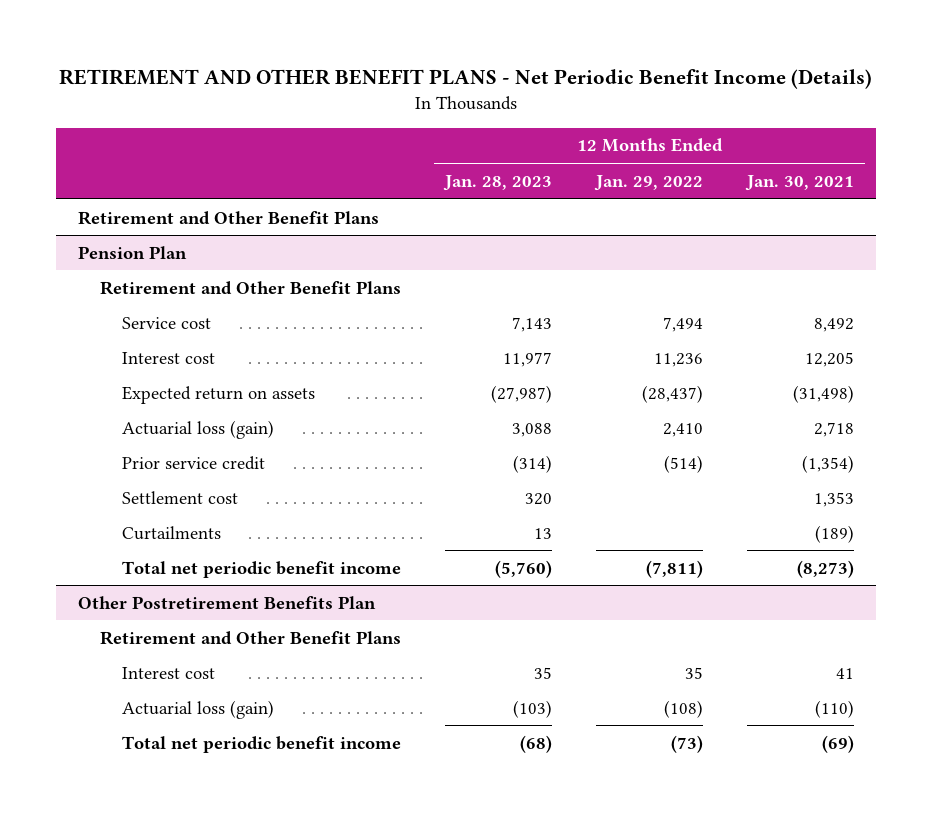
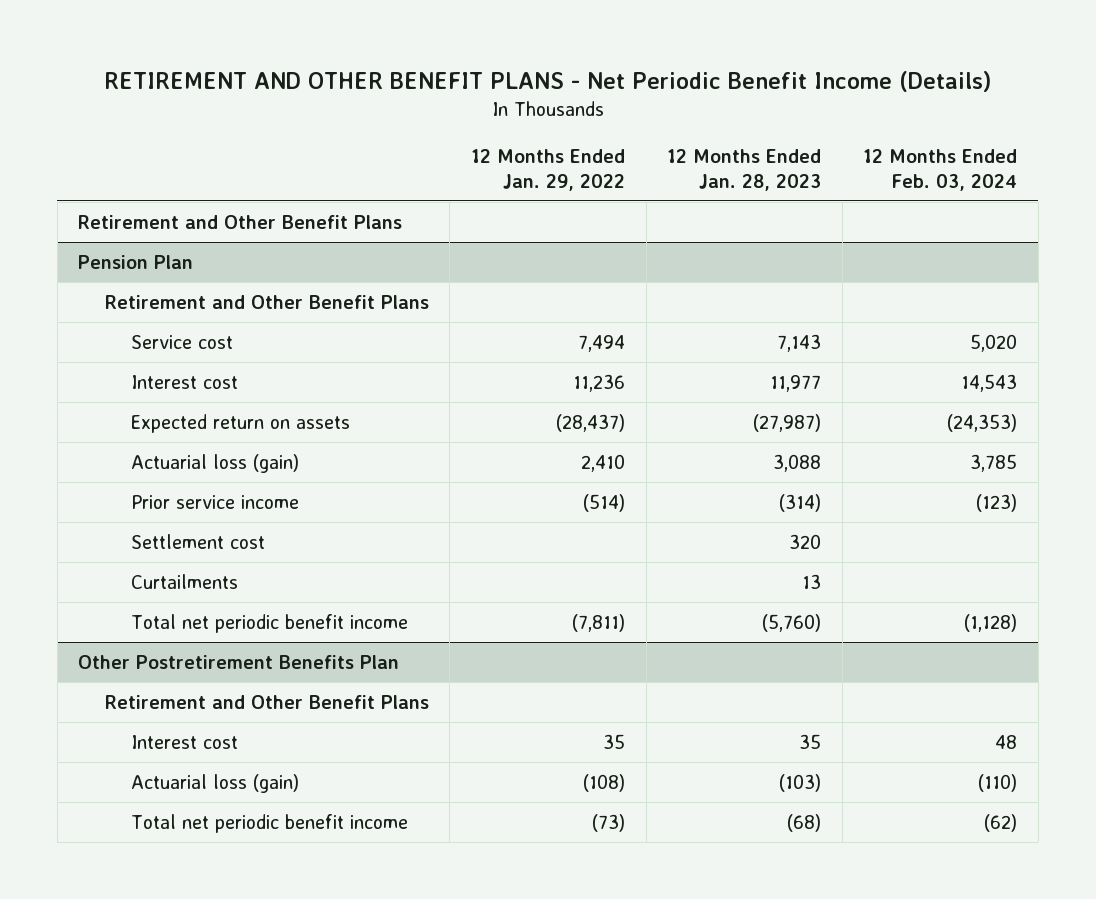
- | 12 Months Ended Jan. 28, 2023 | 12 Months Ended Jan. 29, 2022 | 12 Months Ended Jan. 30, 2021
+ | 12 Months Ended Jan. 29, 2022 | 12 Months Ended Jan. 28, 2023 | 12 Months Ended Feb. 03, 2024
@ Pension Plan
- Prior service credit | (314) | (514) | (1,354)
+ Prior service income | (514) | (314) | (123)

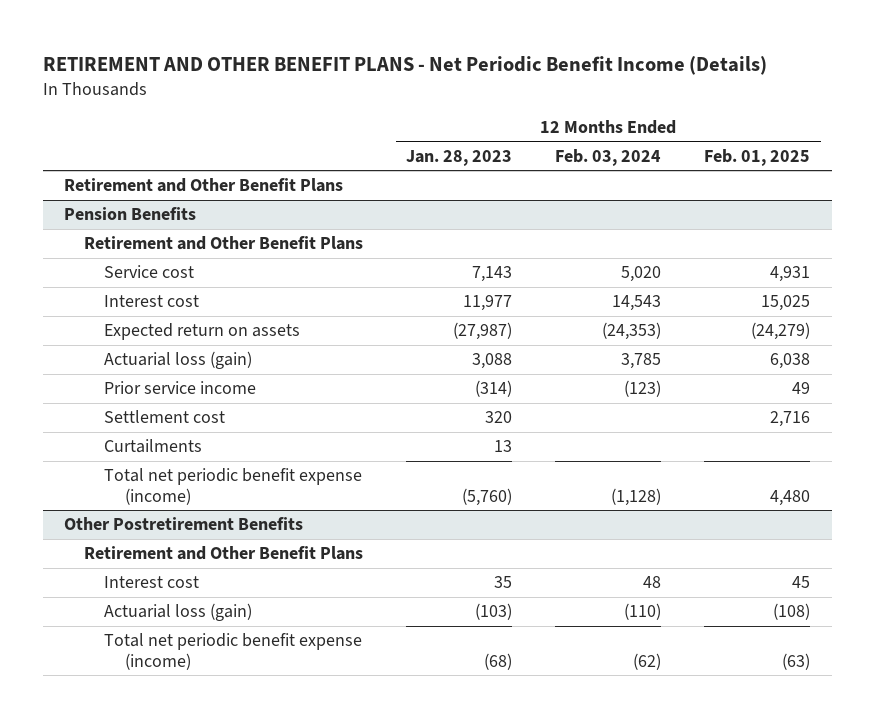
- | 12 Months Ended Jan. 29, 2022 | 12 Months Ended Jan. 28, 2023 | 12 Months Ended Feb. 03, 2024
+ | 12 Months Ended Jan. 28, 2023 | 12 Months Ended Feb. 03, 2024 | 12 Months Ended Feb. 01, 2025
- Pension Plan
+ Pension Benefits
- Total net periodic benefit income | (7,811) | (5,760) | (1,128)
- Other Postretirement Benefits Plan
+ Total net periodic benefit expense (income) | (5,760) | (1,128) | 4,480
+ Other Postretirement Benefits
- Total net periodic benefit income | (73) | (68) | (62)
+ Total net periodic benefit expense (income) | (68) | (62) | (63)

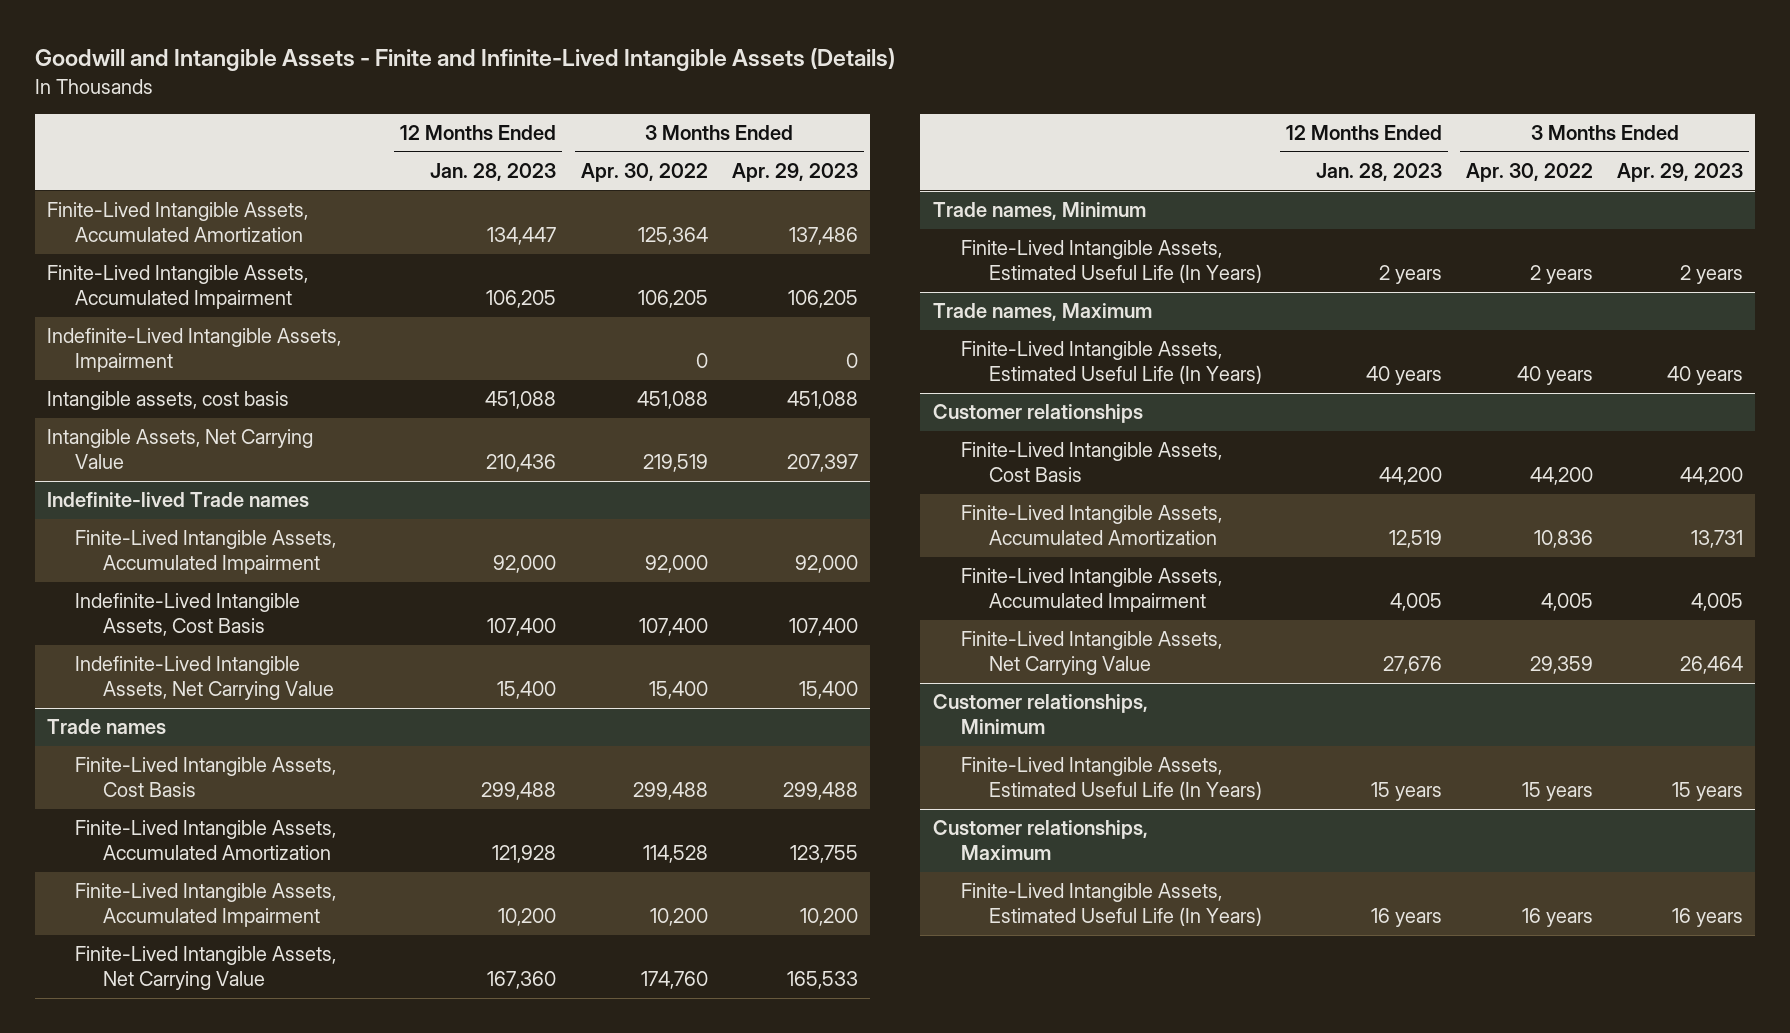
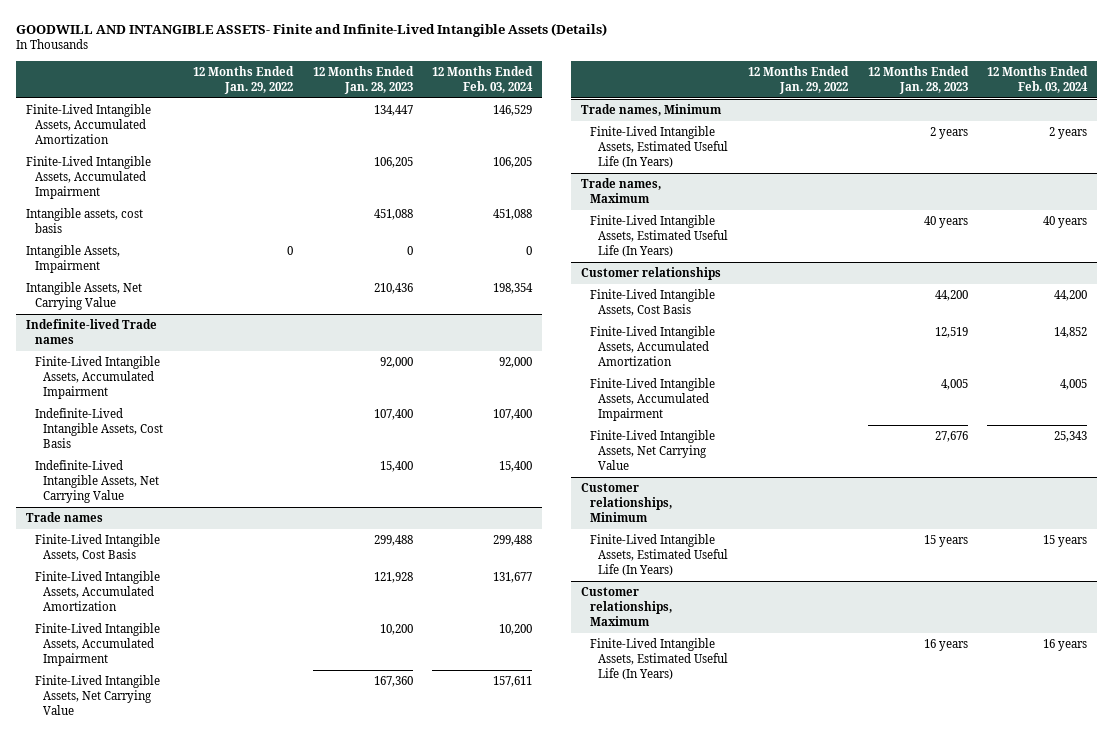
- Goodwill and Intangible Assets - Finite and Infinite-Lived Intangible Assets (Details)
+ GOODWILL AND INTANGIBLE ASSETS- Finite and Infinite-Lived Intangible Assets (Details)
- | 12 Months Ended Jan. 28, 2023 | 3 Months Ended Apr. 30, 2022 | 3 Months Ended Apr. 29, 2023
+ | 12 Months Ended Jan. 29, 2022 | 12 Months Ended Jan. 28, 2023 | 12 Months Ended Feb. 03, 2024
- Indefinite-Lived Intangible Assets, Impairment | | 0 | 0
+ Intangible Assets, Impairment | 0 | 0 | 0

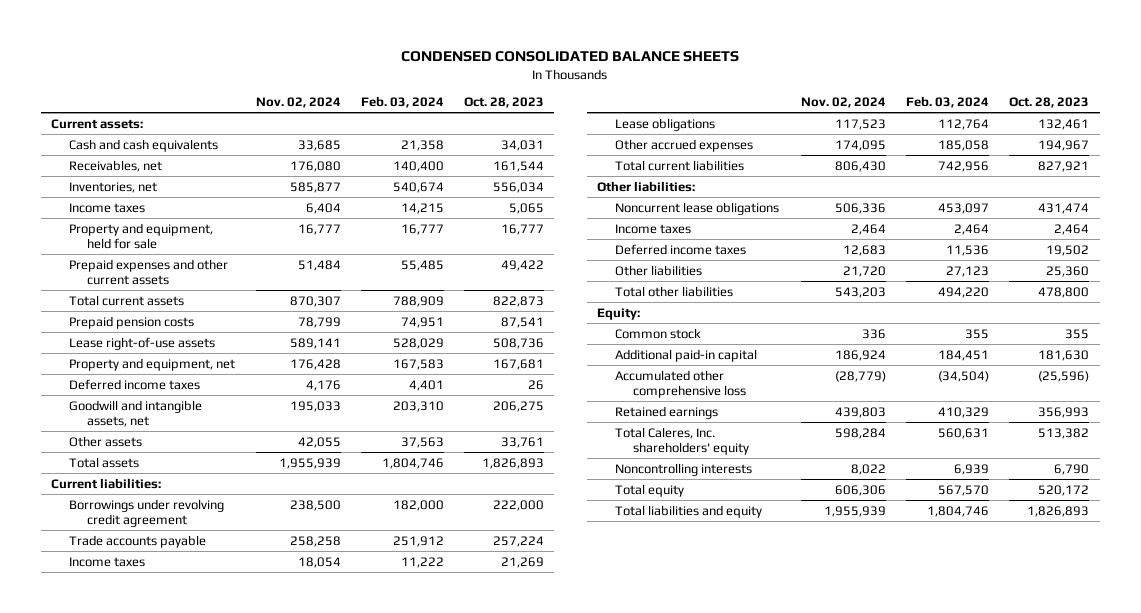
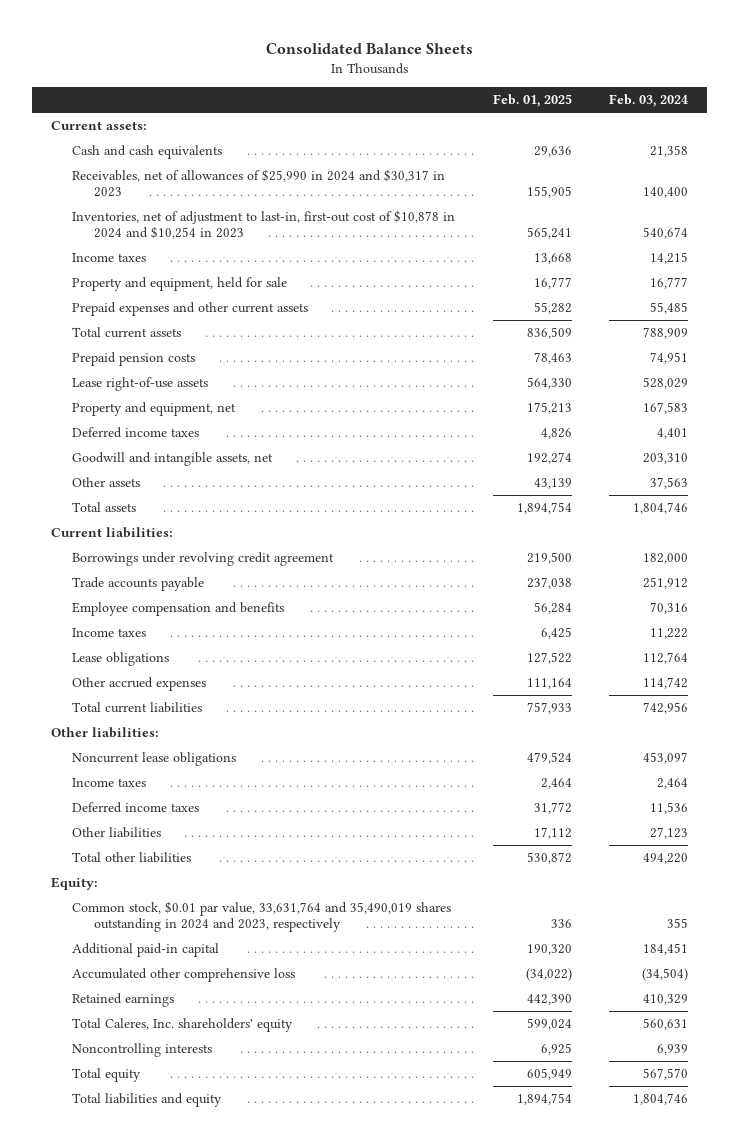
- CONDENSED CONSOLIDATED BALANCE SHEETS
+ Consolidated Balance Sheets
- | Nov. 02, 2024 | Feb. 03, 2024 | Oct. 28, 2023
+ | Feb. 01, 2025 | Feb. 03, 2024
- Receivables, net | 176,080 | 140,400 | 161,544
- Inventories, net | 585,877 | 540,674 | 556,034
+ Receivables, net of allowances of $25,990 in 2024 and $30,317 in 2023 | 155,905 | 140,400
+ Inventories, net of adjustment to last-in, first-out cost of $10,878 in 2024 and $10,254 in 2023 | 565,241 | 540,674
+ Employee compensation and benefits | 56,284 | 70,316
- Other accrued expenses | 174,095 | 185,058 | 194,967
+ Other accrued expenses | 111,164 | 114,742
- Common stock | 336 | 355 | 355
+ Common stock, $0.01 par value, 33,631,764 and 35,490,019 shares outstanding in 2024 and 2023, respectively | 336 | 355

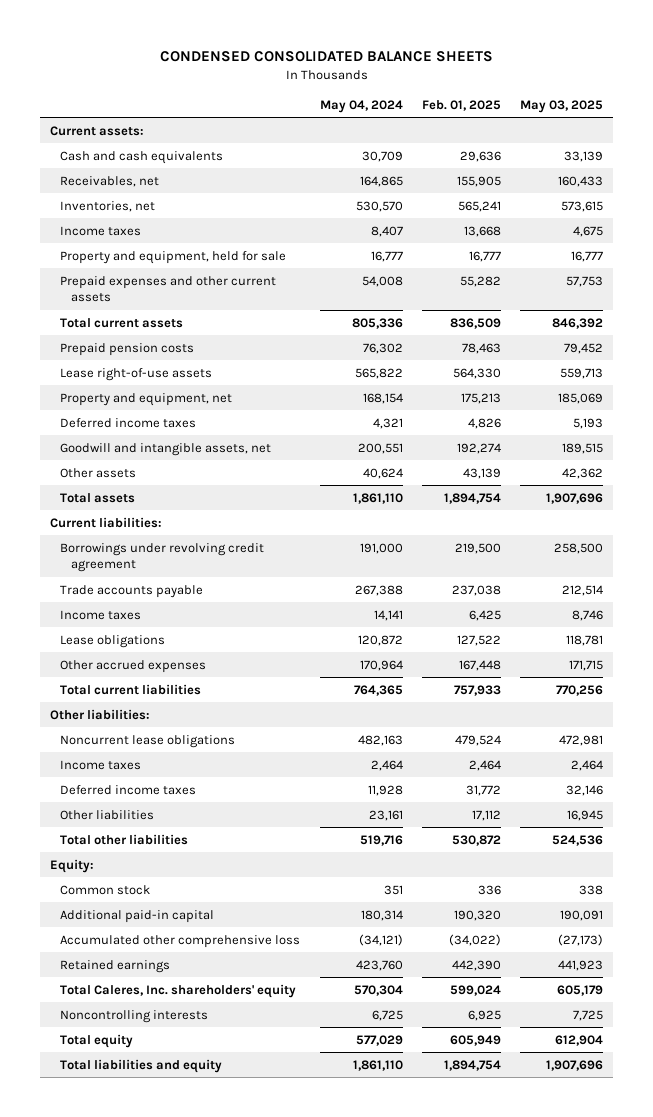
- Consolidated Balance Sheets
+ CONDENSED CONSOLIDATED BALANCE SHEETS
- | Feb. 01, 2025 | Feb. 03, 2024
+ | May 04, 2024 | Feb. 01, 2025 | May 03, 2025
- Receivables, net of allowances of $25,990 in 2024 and $30,317 in 2023 | 155,905 | 140,400
- Inventories, net of adjustment to last-in, first-out cost of $10,878 in 2024 and $10,254 in 2023 | 565,241 | 540,674
+ Receivables, net | 164,865 | 155,905 | 160,433
+ Inventories, net | 530,570 | 565,241 | 573,615
- Employee compensation and benefits | 56,284 | 70,316
- Other accrued expenses | 111,164 | 114,742
+ Other accrued expenses | 170,964 | 167,448 | 171,715
- Common stock, $0.01 par value, 33,631,764 and 35,490,019 shares outstanding in 2024 and 2023, respectively | 336 | 355
+ Common stock | 351 | 336 | 338

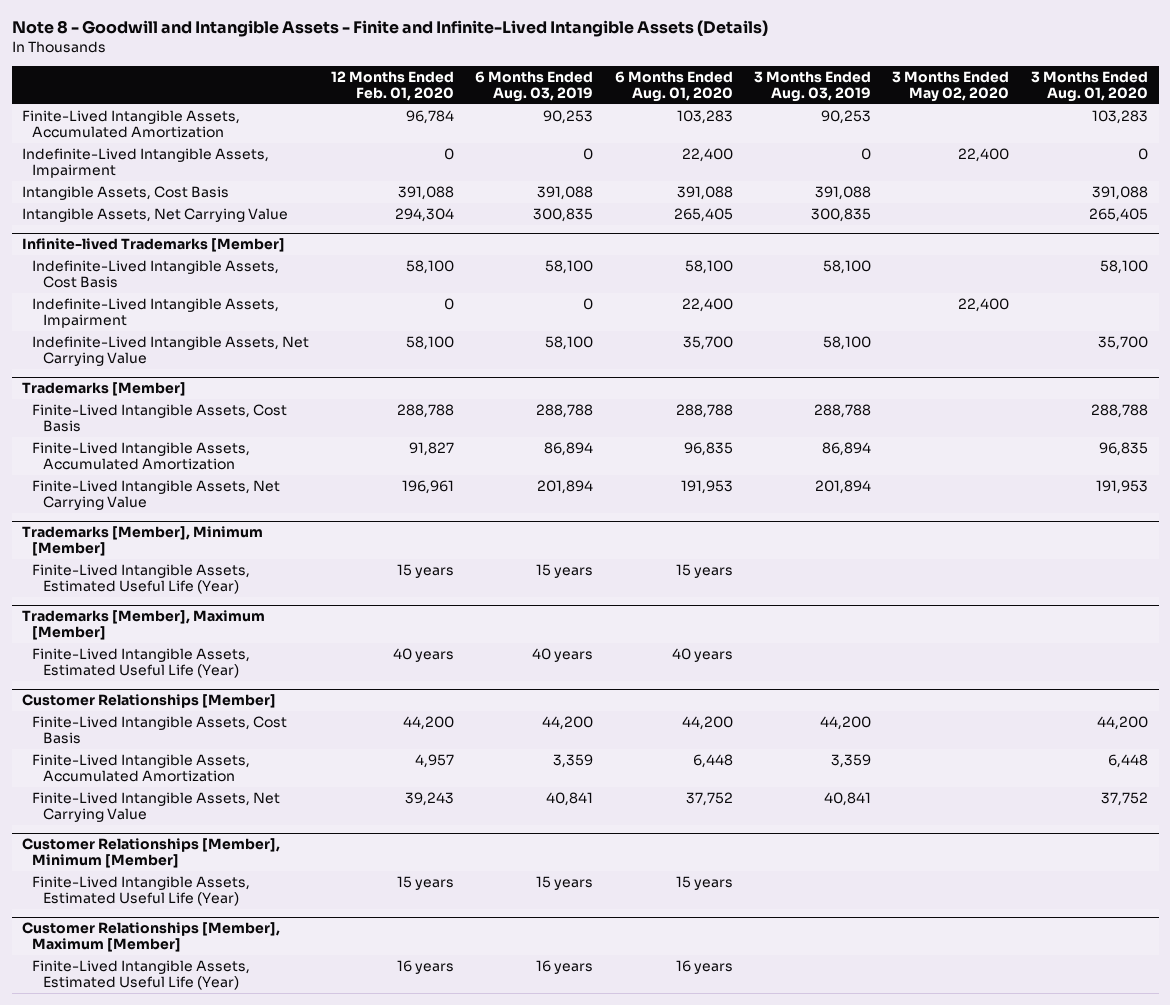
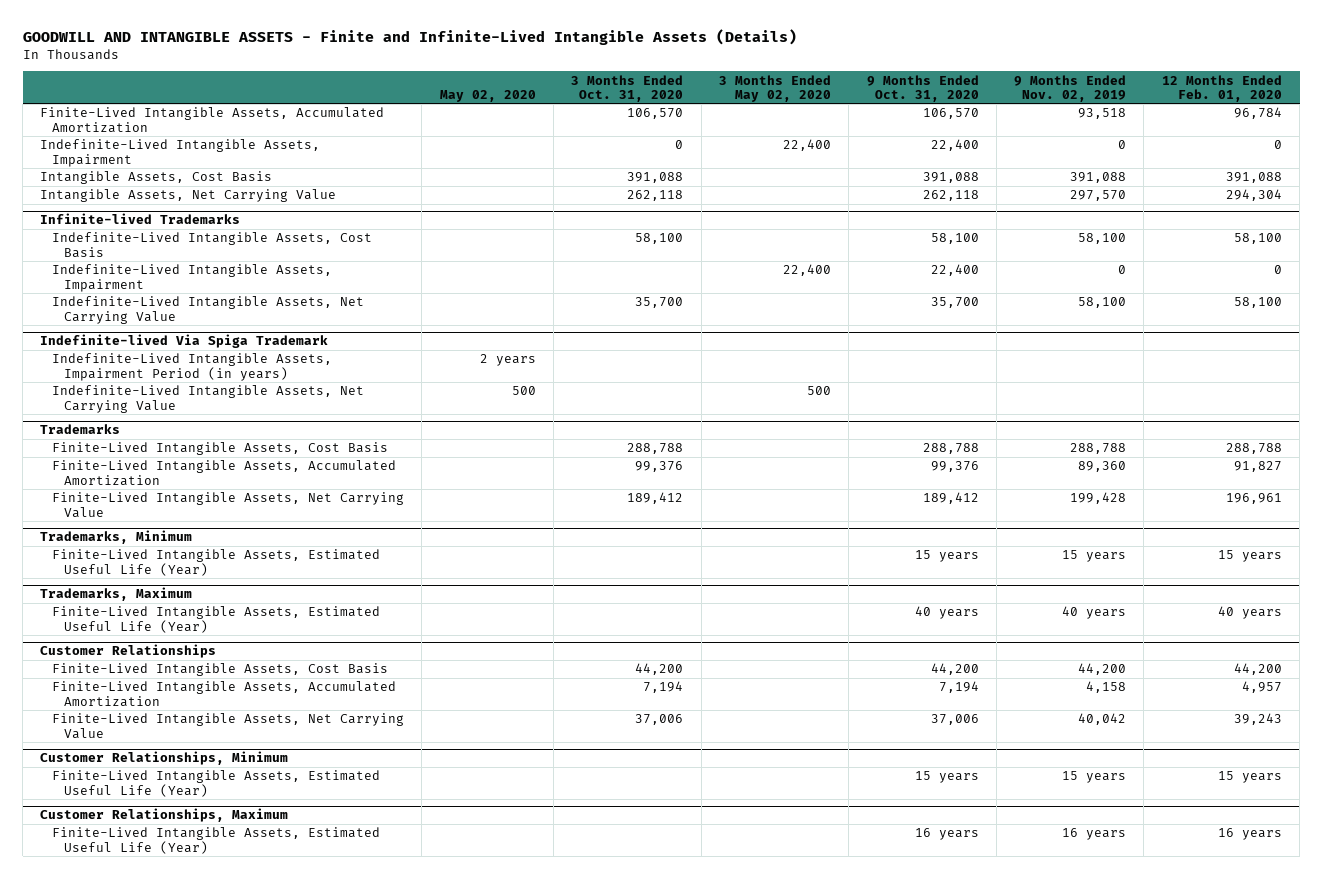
- Note 8 - Goodwill and Intangible Assets - Finite and Infinite-Lived Intangible Assets (Details)
+ GOODWILL AND INTANGIBLE ASSETS - Finite and Infinite-Lived Intangible Assets (Details)
- | 12 Months Ended Feb. 01, 2020 | 6 Months Ended Aug. 03, 2019 | 6 Months Ended Aug. 01, 2020 | 3 Months Ended Aug. 03, 2019 | 3 Months Ended May 02, 2020 | 3 Months Ended Aug. 01, 2020
+ | May 02, 2020 | 3 Months Ended Oct. 31, 2020 | 3 Months Ended May 02, 2020 | 9 Months Ended Oct. 31, 2020 | 9 Months Ended Nov. 02, 2019 | 12 Months Ended Feb. 01, 2020
- Infinite-lived Trademarks [Member]
+ Infinite-lived Trademarks
- Trademarks [Member]
+ Indefinite-lived Via Spiga Trademark
+ Indefinite-Lived Intangible Assets, Impairment Period (in years) | 2 years | | | | |
+ Indefinite-Lived Intangible Assets, Net Carrying Value | 500 | | 500 | | |
+ Trademarks
- Trademarks [Member], Minimum [Member]
+ Trademarks, Minimum
- Trademarks [Member], Maximum [Member]
+ Trademarks, Maximum
- Customer Relationships [Member]
+ Customer Relationships
- Customer Relationships [Member], Minimum [Member]
+ Customer Relationships, Minimum
- Customer Relationships [Member], Maximum [Member]
+ Customer Relationships, Maximum

